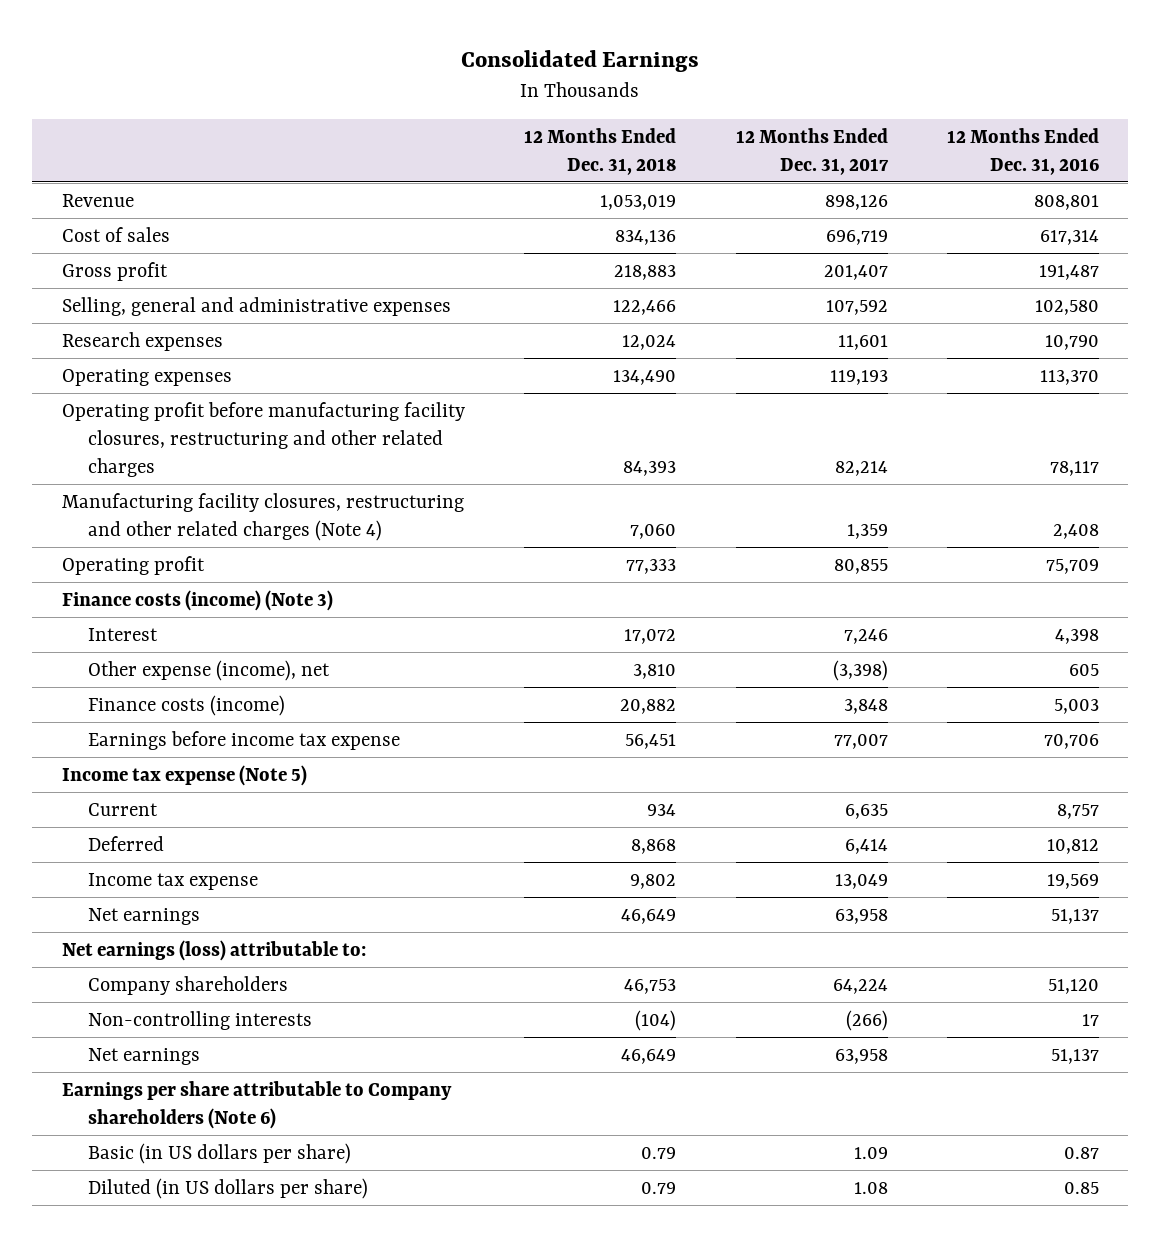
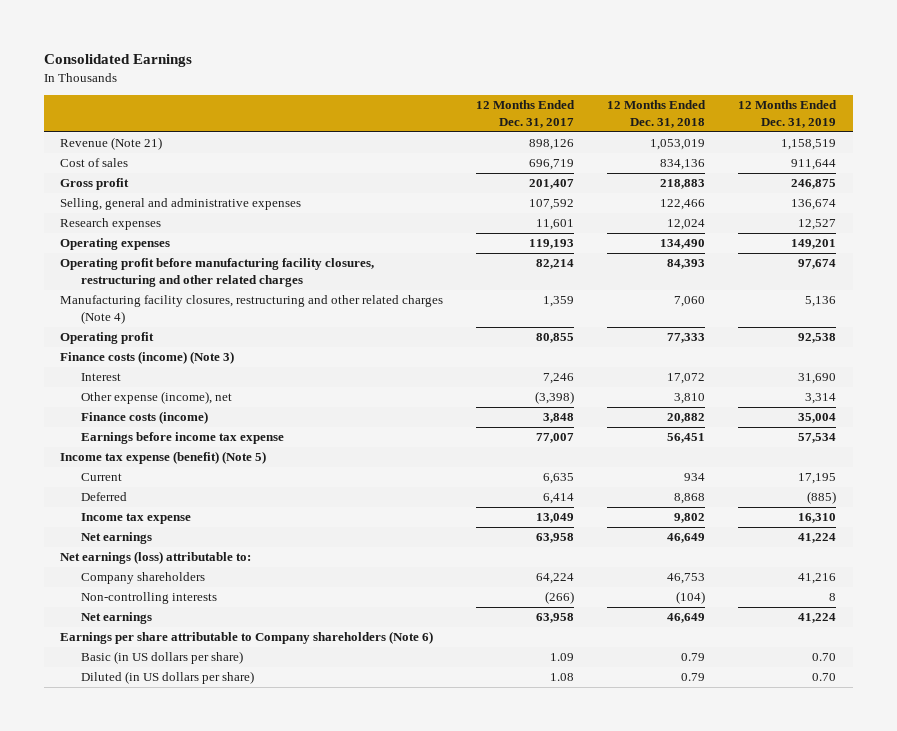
- | 12 Months Ended Dec. 31, 2018 | 12 Months Ended Dec. 31, 2017 | 12 Months Ended Dec. 31, 2016
+ | 12 Months Ended Dec. 31, 2017 | 12 Months Ended Dec. 31, 2018 | 12 Months Ended Dec. 31, 2019
- Revenue | 1,053,019 | 898,126 | 808,801
+ Revenue (Note 21) | 898,126 | 1,053,019 | 1,158,519
- Income tax expense (Note 5)
+ Income tax expense (benefit) (Note 5)

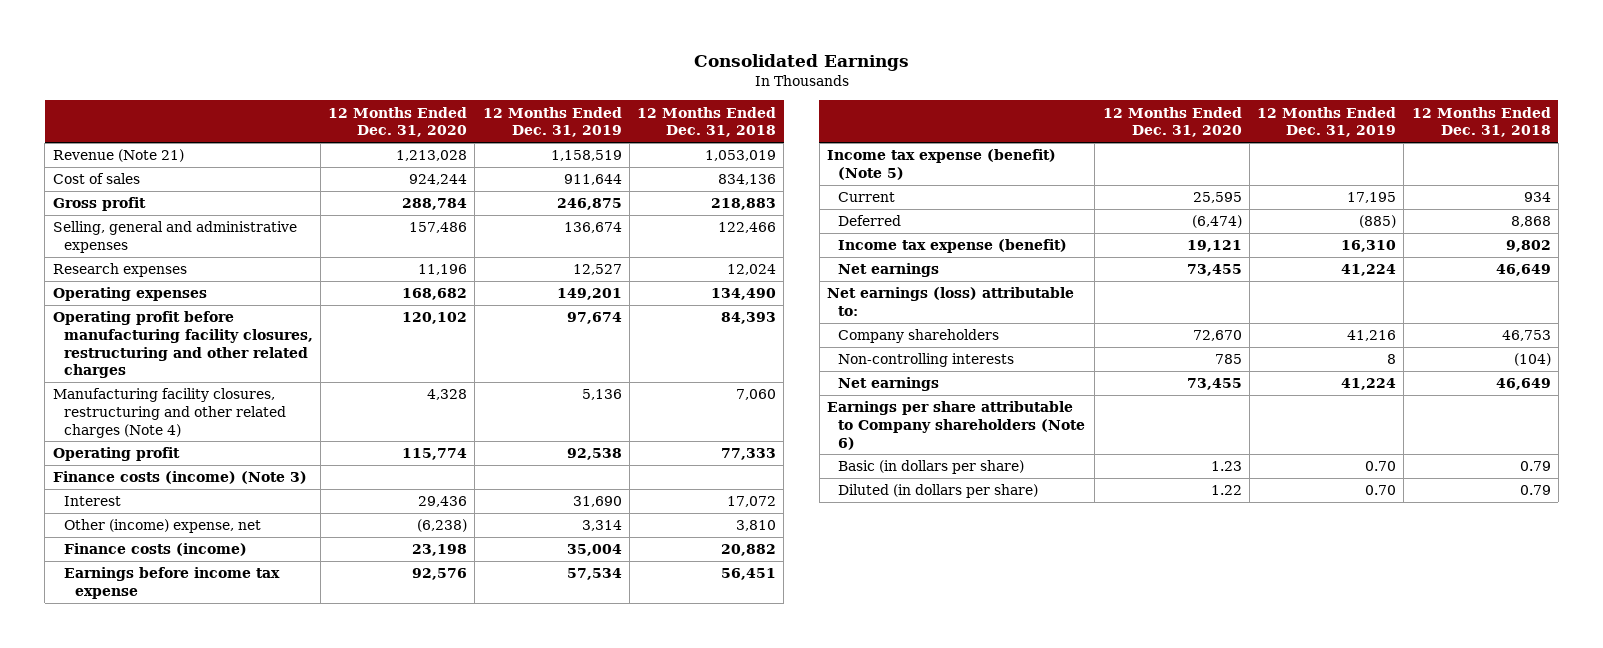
- | 12 Months Ended Dec. 31, 2017 | 12 Months Ended Dec. 31, 2018 | 12 Months Ended Dec. 31, 2019
+ | 12 Months Ended Dec. 31, 2020 | 12 Months Ended Dec. 31, 2019 | 12 Months Ended Dec. 31, 2018
- Other expense (income), net | (3,398) | 3,810 | 3,314
+ Other (income) expense, net | (6,238) | 3,314 | 3,810
- Income tax expense | 13,049 | 9,802 | 16,310
+ Income tax expense (benefit) | 19,121 | 16,310 | 9,802
- Basic (in US dollars per share) | 1.09 | 0.79 | 0.70
- Diluted (in US dollars per share) | 1.08 | 0.79 | 0.70
+ Basic (in dollars per share) | 1.23 | 0.70 | 0.79
+ Diluted (in dollars per share) | 1.22 | 0.70 | 0.79

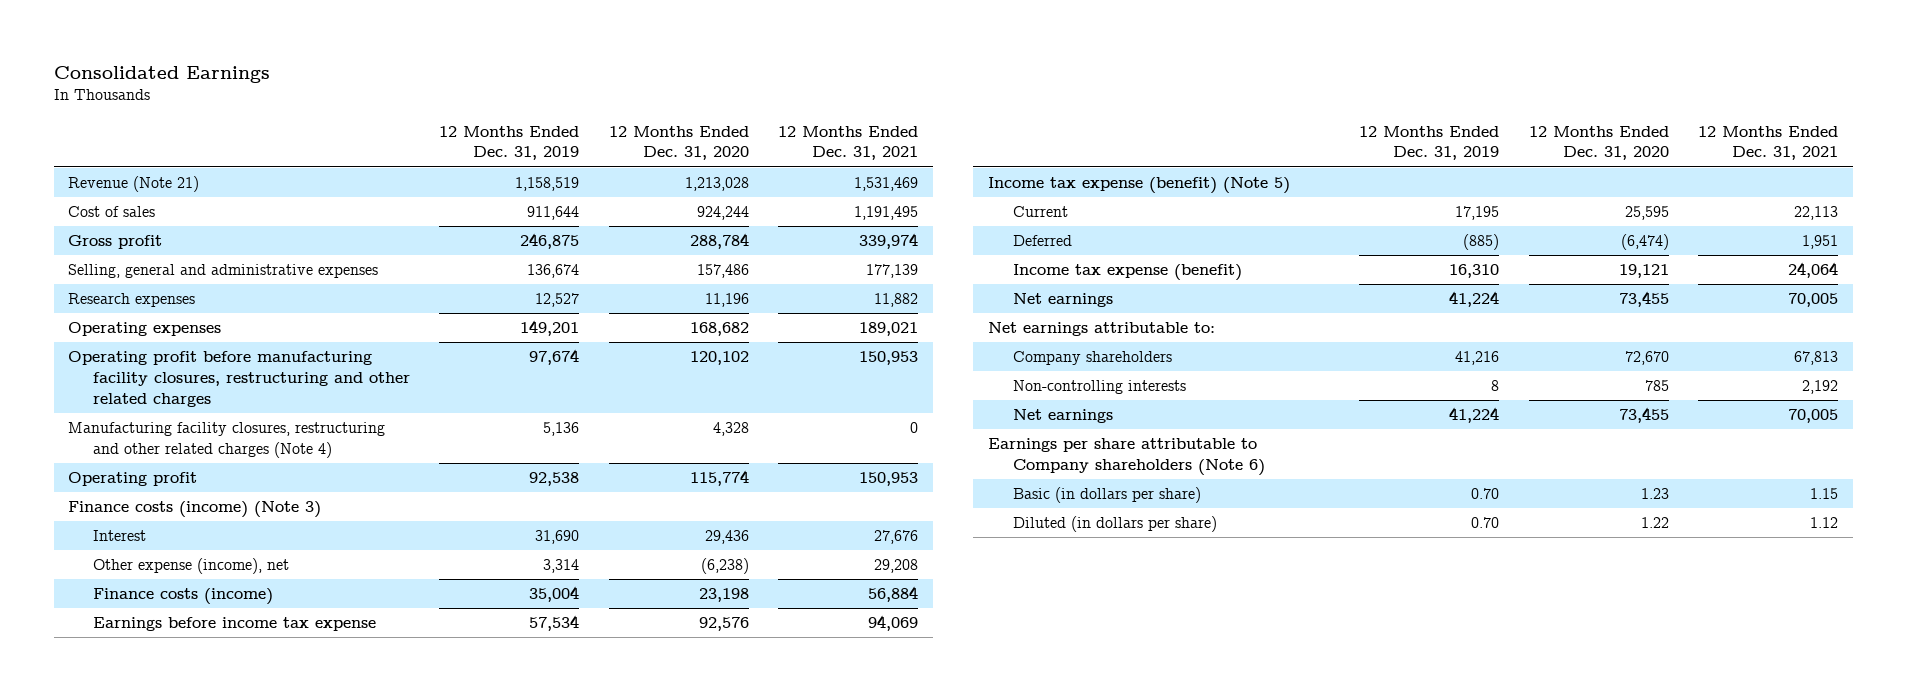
- | 12 Months Ended Dec. 31, 2020 | 12 Months Ended Dec. 31, 2019 | 12 Months Ended Dec. 31, 2018
+ | 12 Months Ended Dec. 31, 2019 | 12 Months Ended Dec. 31, 2020 | 12 Months Ended Dec. 31, 2021
- Other (income) expense, net | (6,238) | 3,314 | 3,810
+ Other expense (income), net | 3,314 | (6,238) | 29,208
- Net earnings (loss) attributable to:
+ Net earnings attributable to:

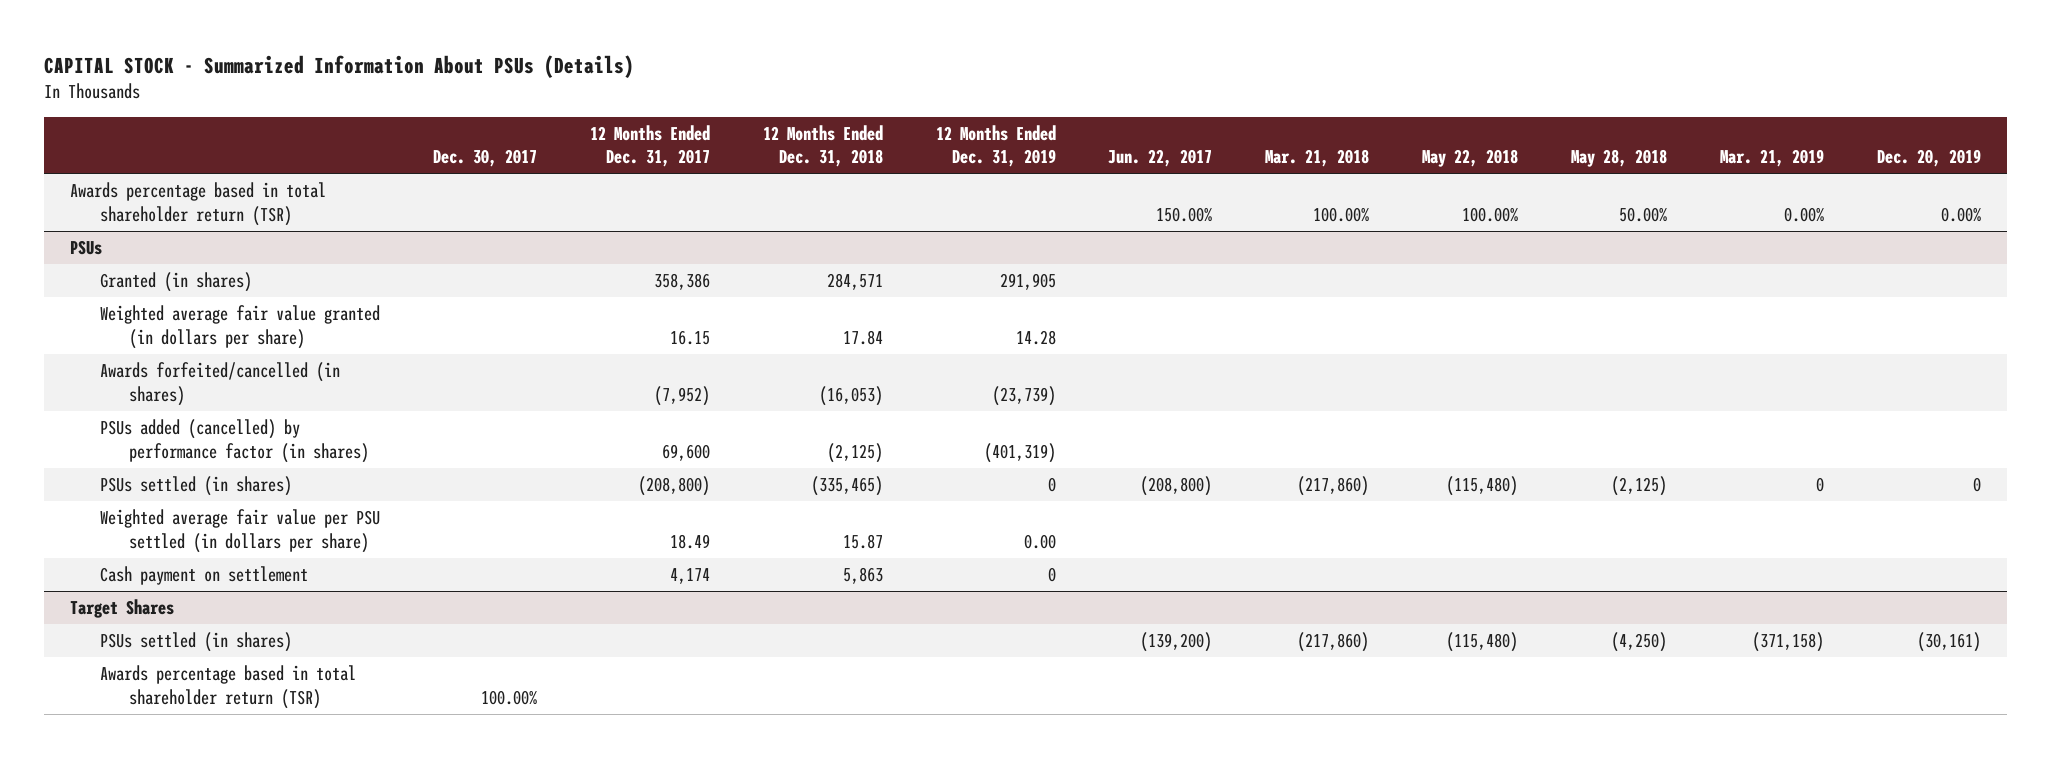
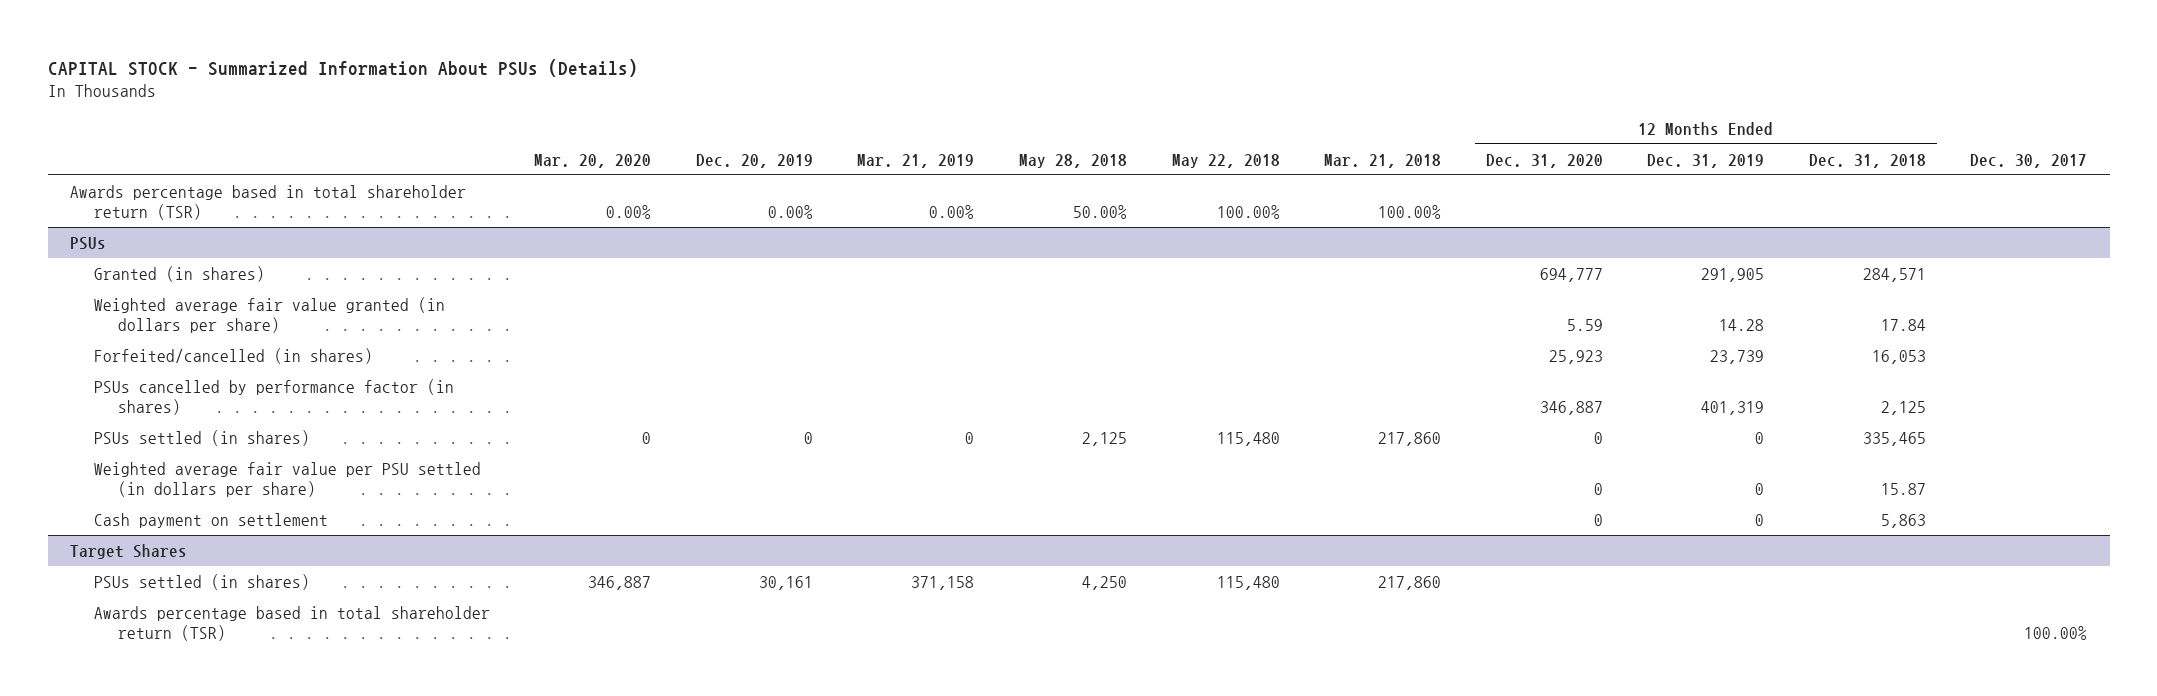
- | Dec. 30, 2017 | 12 Months Ended Dec. 31, 2017 | 12 Months Ended Dec. 31, 2018 | 12 Months Ended Dec. 31, 2019 | Jun. 22, 2017 | Mar. 21, 2018 | May 22, 2018 | May 28, 2018 | Mar. 21, 2019 | Dec. 20, 2019
+ | Mar. 20, 2020 | Dec. 20, 2019 | Mar. 21, 2019 | May 28, 2018 | May 22, 2018 | Mar. 21, 2018 | 12 Months Ended Dec. 31, 2020 | 12 Months Ended Dec. 31, 2019 | 12 Months Ended Dec. 31, 2018 | Dec. 30, 2017
@ PSUs
- Awards forfeited/cancelled (in shares) | | (7,952) | (16,053) | (23,739) | | | | | |
- PSUs added (cancelled) by performance factor (in shares) | | 69,600 | (2,125) | (401,319) | | | | | |
- PSUs settled (in shares) | | (208,800) | (335,465) | 0 | (208,800) | (217,860) | (115,480) | (2,125) | 0 | 0
- Weighted average fair value per PSU settled (in dollars per share) | | 18.49 | 15.87 | 0.00 | | | | | |
+ Forfeited/cancelled (in shares) | | | | | | | 25,923 | 23,739 | 16,053 |
+ PSUs cancelled by performance factor (in shares) | | | | | | | 346,887 | 401,319 | 2,125 |
+ PSUs settled (in shares) | 0 | 0 | 0 | 2,125 | 115,480 | 217,860 | 0 | 0 | 335,465 |
+ Weighted average fair value per PSU settled (in dollars per share) | | | | | | | 0 | 0 | 15.87 |
@ Target Shares
- PSUs settled (in shares) | | | | | (139,200) | (217,860) | (115,480) | (4,250) | (371,158) | (30,161)
+ PSUs settled (in shares) | 346,887 | 30,161 | 371,158 | 4,250 | 115,480 | 217,860 | | | |

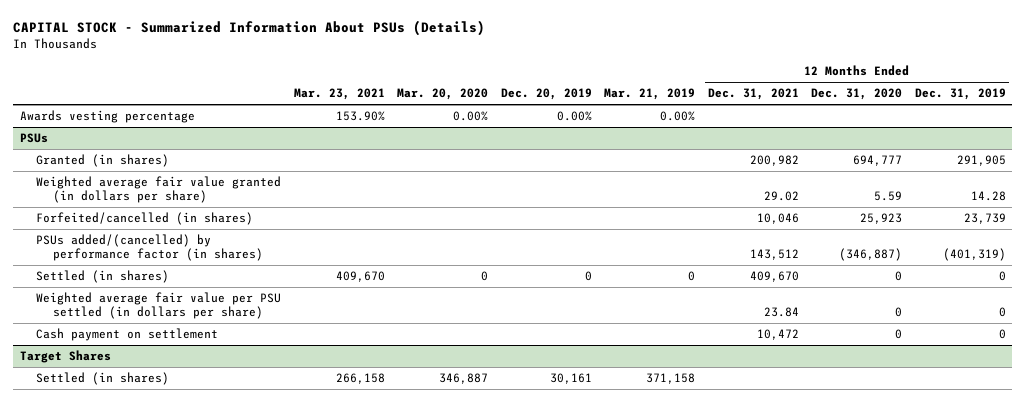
- | Mar. 20, 2020 | Dec. 20, 2019 | Mar. 21, 2019 | May 28, 2018 | May 22, 2018 | Mar. 21, 2018 | 12 Months Ended Dec. 31, 2020 | 12 Months Ended Dec. 31, 2019 | 12 Months Ended Dec. 31, 2018 | Dec. 30, 2017
+ | Mar. 23, 2021 | Mar. 20, 2020 | Dec. 20, 2019 | Mar. 21, 2019 | 12 Months Ended Dec. 31, 2021 | 12 Months Ended Dec. 31, 2020 | 12 Months Ended Dec. 31, 2019
- Awards percentage based in total shareholder return (TSR) | 0.00% | 0.00% | 0.00% | 50.00% | 100.00% | 100.00% | | | |
+ Awards vesting percentage | 153.90% | 0.00% | 0.00% | 0.00% | | |
@ PSUs
- PSUs cancelled by performance factor (in shares) | | | | | | | 346,887 | 401,319 | 2,125 |
- PSUs settled (in shares) | 0 | 0 | 0 | 2,125 | 115,480 | 217,860 | 0 | 0 | 335,465 |
+ PSUs added/(cancelled) by performance factor (in shares) | | | | | 143,512 | (346,887) | (401,319)
+ Settled (in shares) | 409,670 | 0 | 0 | 0 | 409,670 | 0 | 0
@ Target Shares
- PSUs settled (in shares) | 346,887 | 30,161 | 371,158 | 4,250 | 115,480 | 217,860 | | | |
- Awards percentage based in total shareholder return (TSR) | | | | | | | | | | 100.00%
+ Settled (in shares) | 266,158 | 346,887 | 30,161 | 371,158 | | |

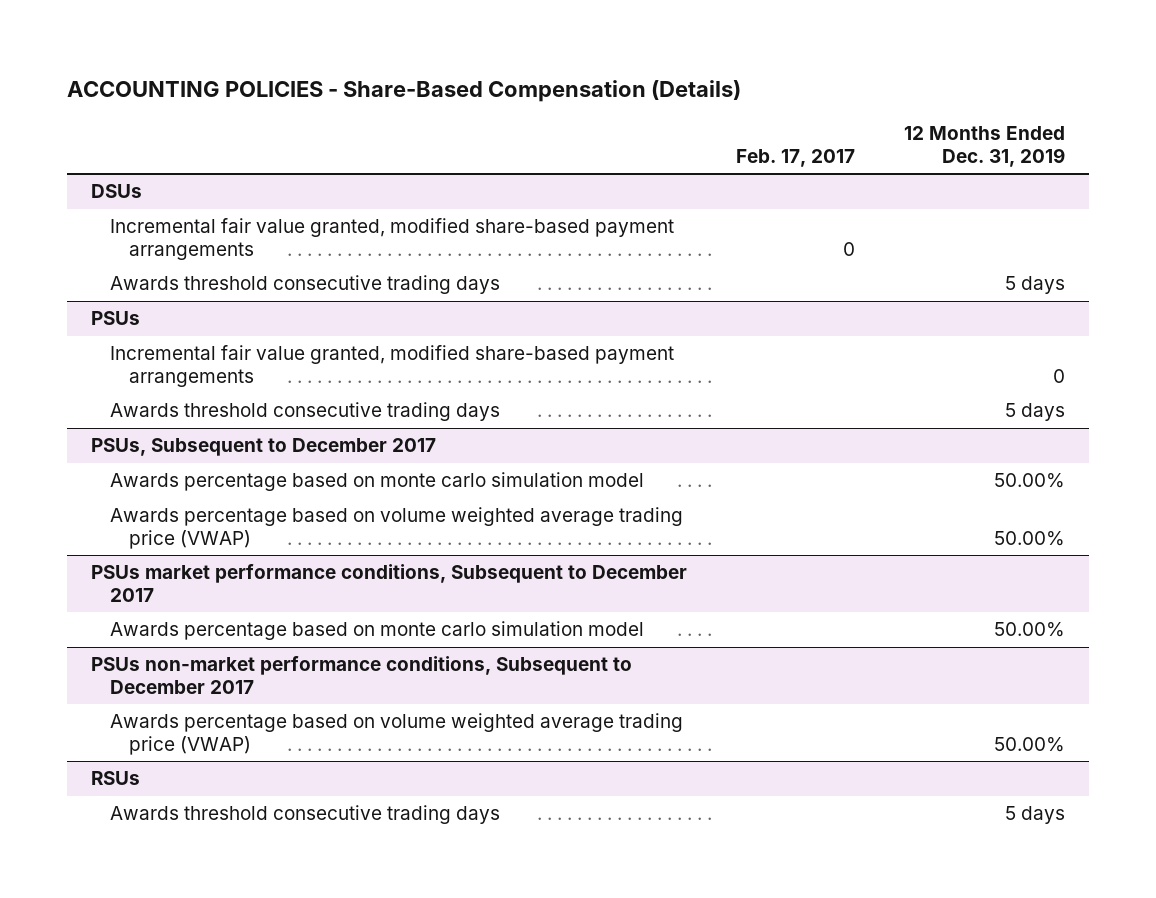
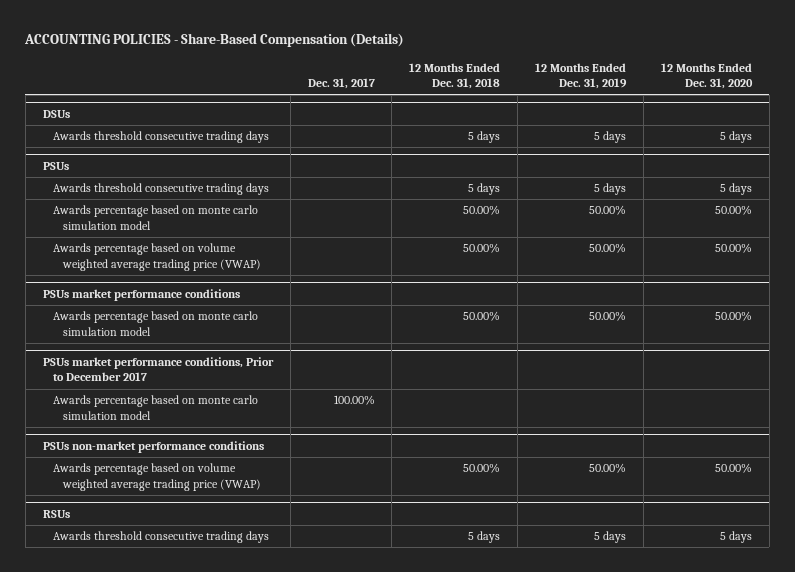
- | Feb. 17, 2017 | 12 Months Ended Dec. 31, 2019
+ | Dec. 31, 2017 | 12 Months Ended Dec. 31, 2018 | 12 Months Ended Dec. 31, 2019 | 12 Months Ended Dec. 31, 2020
@ DSUs
- Incremental fair value granted, modified share-based payment arrangements | 0 |
@ PSUs
- Incremental fair value granted, modified share-based payment arrangements | | 0
- PSUs, Subsequent to December 2017
- PSUs market performance conditions, Subsequent to December 2017
+ PSUs market performance conditions
- PSUs non-market performance conditions, Subsequent to December 2017
+ PSUs market performance conditions, Prior to December 2017
+ Awards percentage based on monte carlo simulation model | 100.00% | | |
+ PSUs non-market performance conditions

